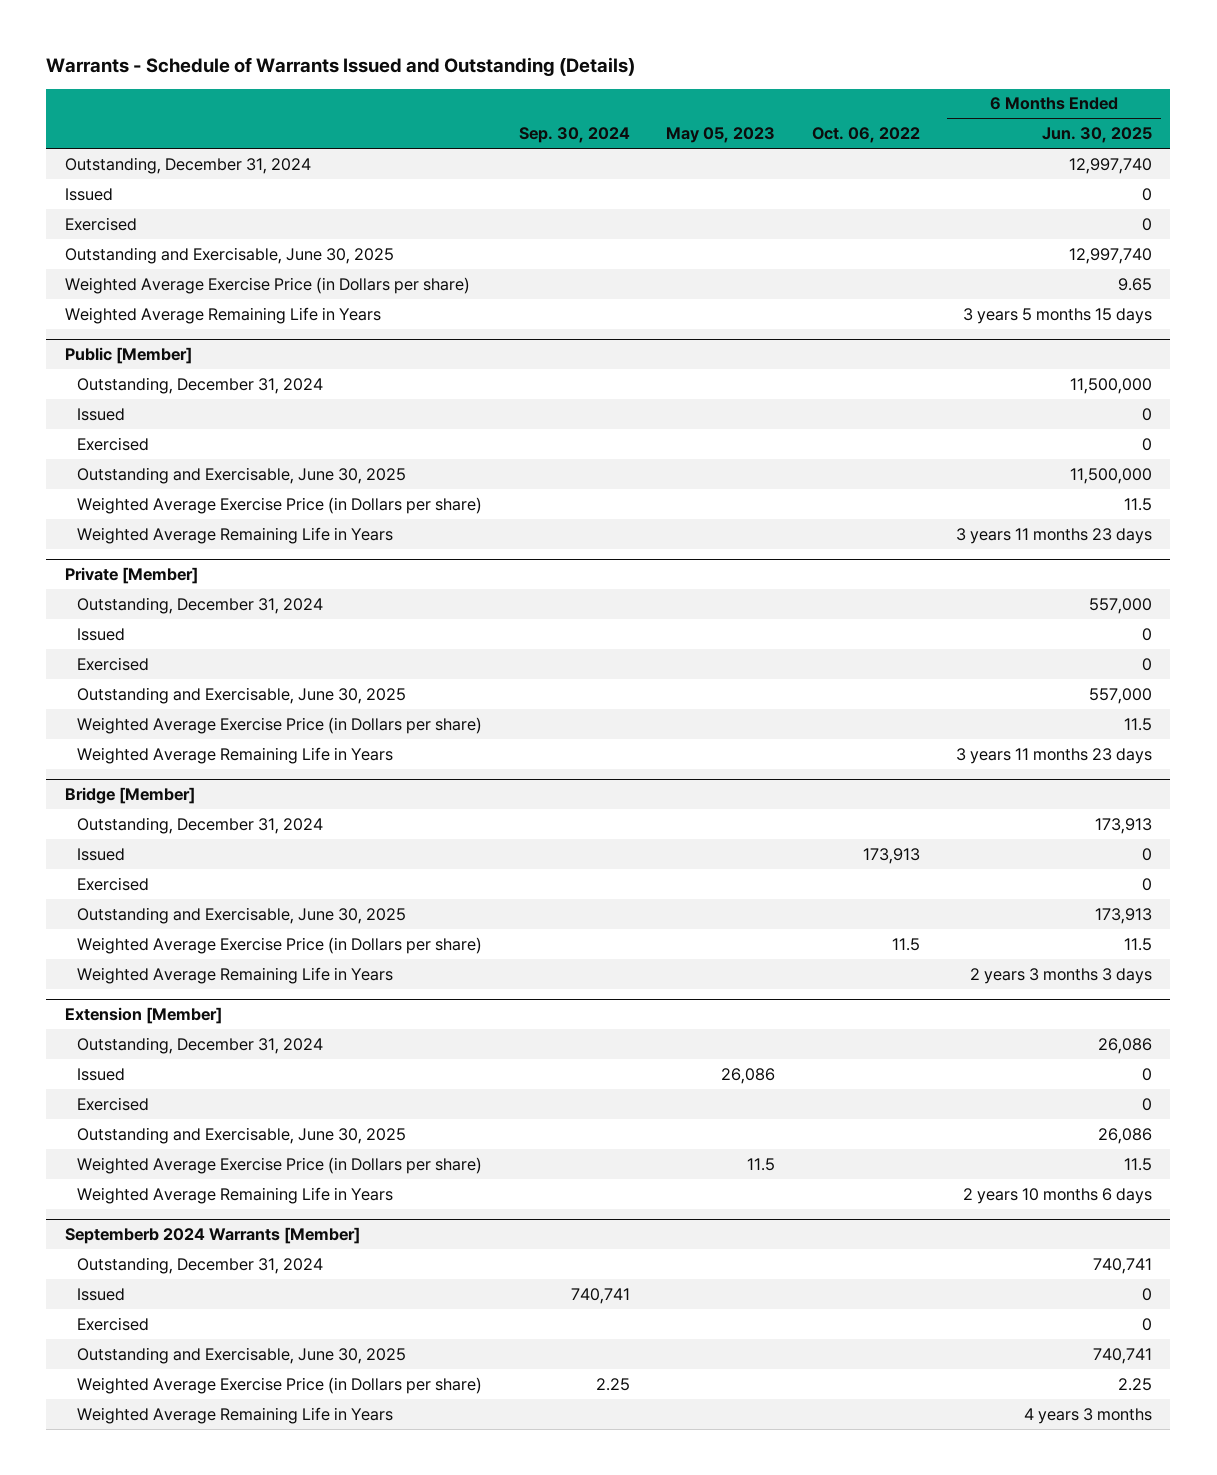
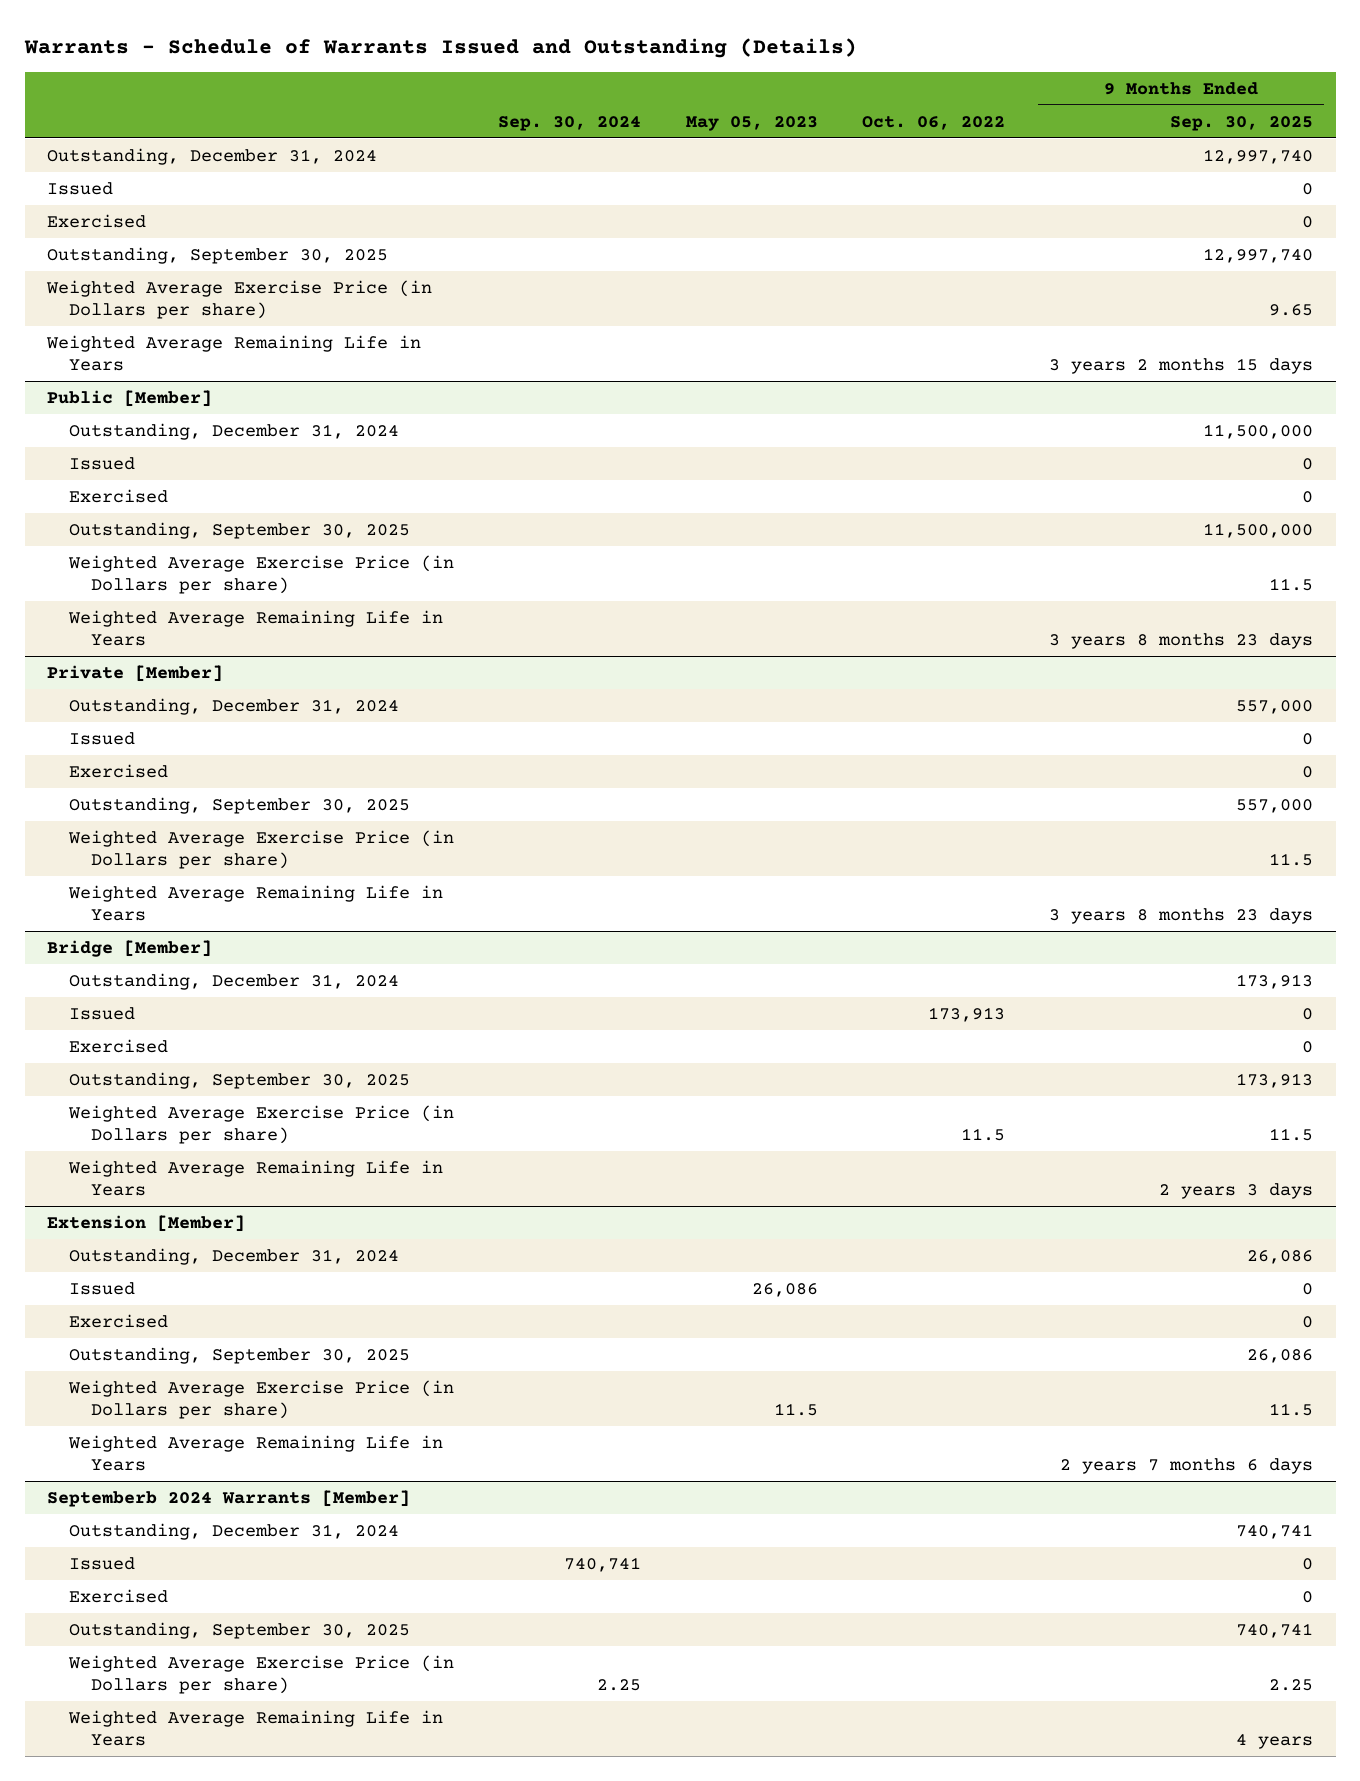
- | Sep. 30, 2024 | May 05, 2023 | Oct. 06, 2022 | 6 Months Ended Jun. 30, 2025
+ | Sep. 30, 2024 | May 05, 2023 | Oct. 06, 2022 | 9 Months Ended Sep. 30, 2025
- Outstanding and Exercisable, June 30, 2025 | | | | 12,997,740
+ Outstanding, September 30, 2025 | | | | 12,997,740
@ Public [Member]
- Outstanding and Exercisable, June 30, 2025 | | | | 11,500,000
+ Outstanding, September 30, 2025 | | | | 11,500,000
@ Private [Member]
- Outstanding and Exercisable, June 30, 2025 | | | | 557,000
+ Outstanding, September 30, 2025 | | | | 557,000
@ Bridge [Member]
- Outstanding and Exercisable, June 30, 2025 | | | | 173,913
+ Outstanding, September 30, 2025 | | | | 173,913
@ Extension [Member]
- Outstanding and Exercisable, June 30, 2025 | | | | 26,086
+ Outstanding, September 30, 2025 | | | | 26,086
@ Septemberb 2024 Warrants [Member]
- Outstanding and Exercisable, June 30, 2025 | | | | 740,741
+ Outstanding, September 30, 2025 | | | | 740,741

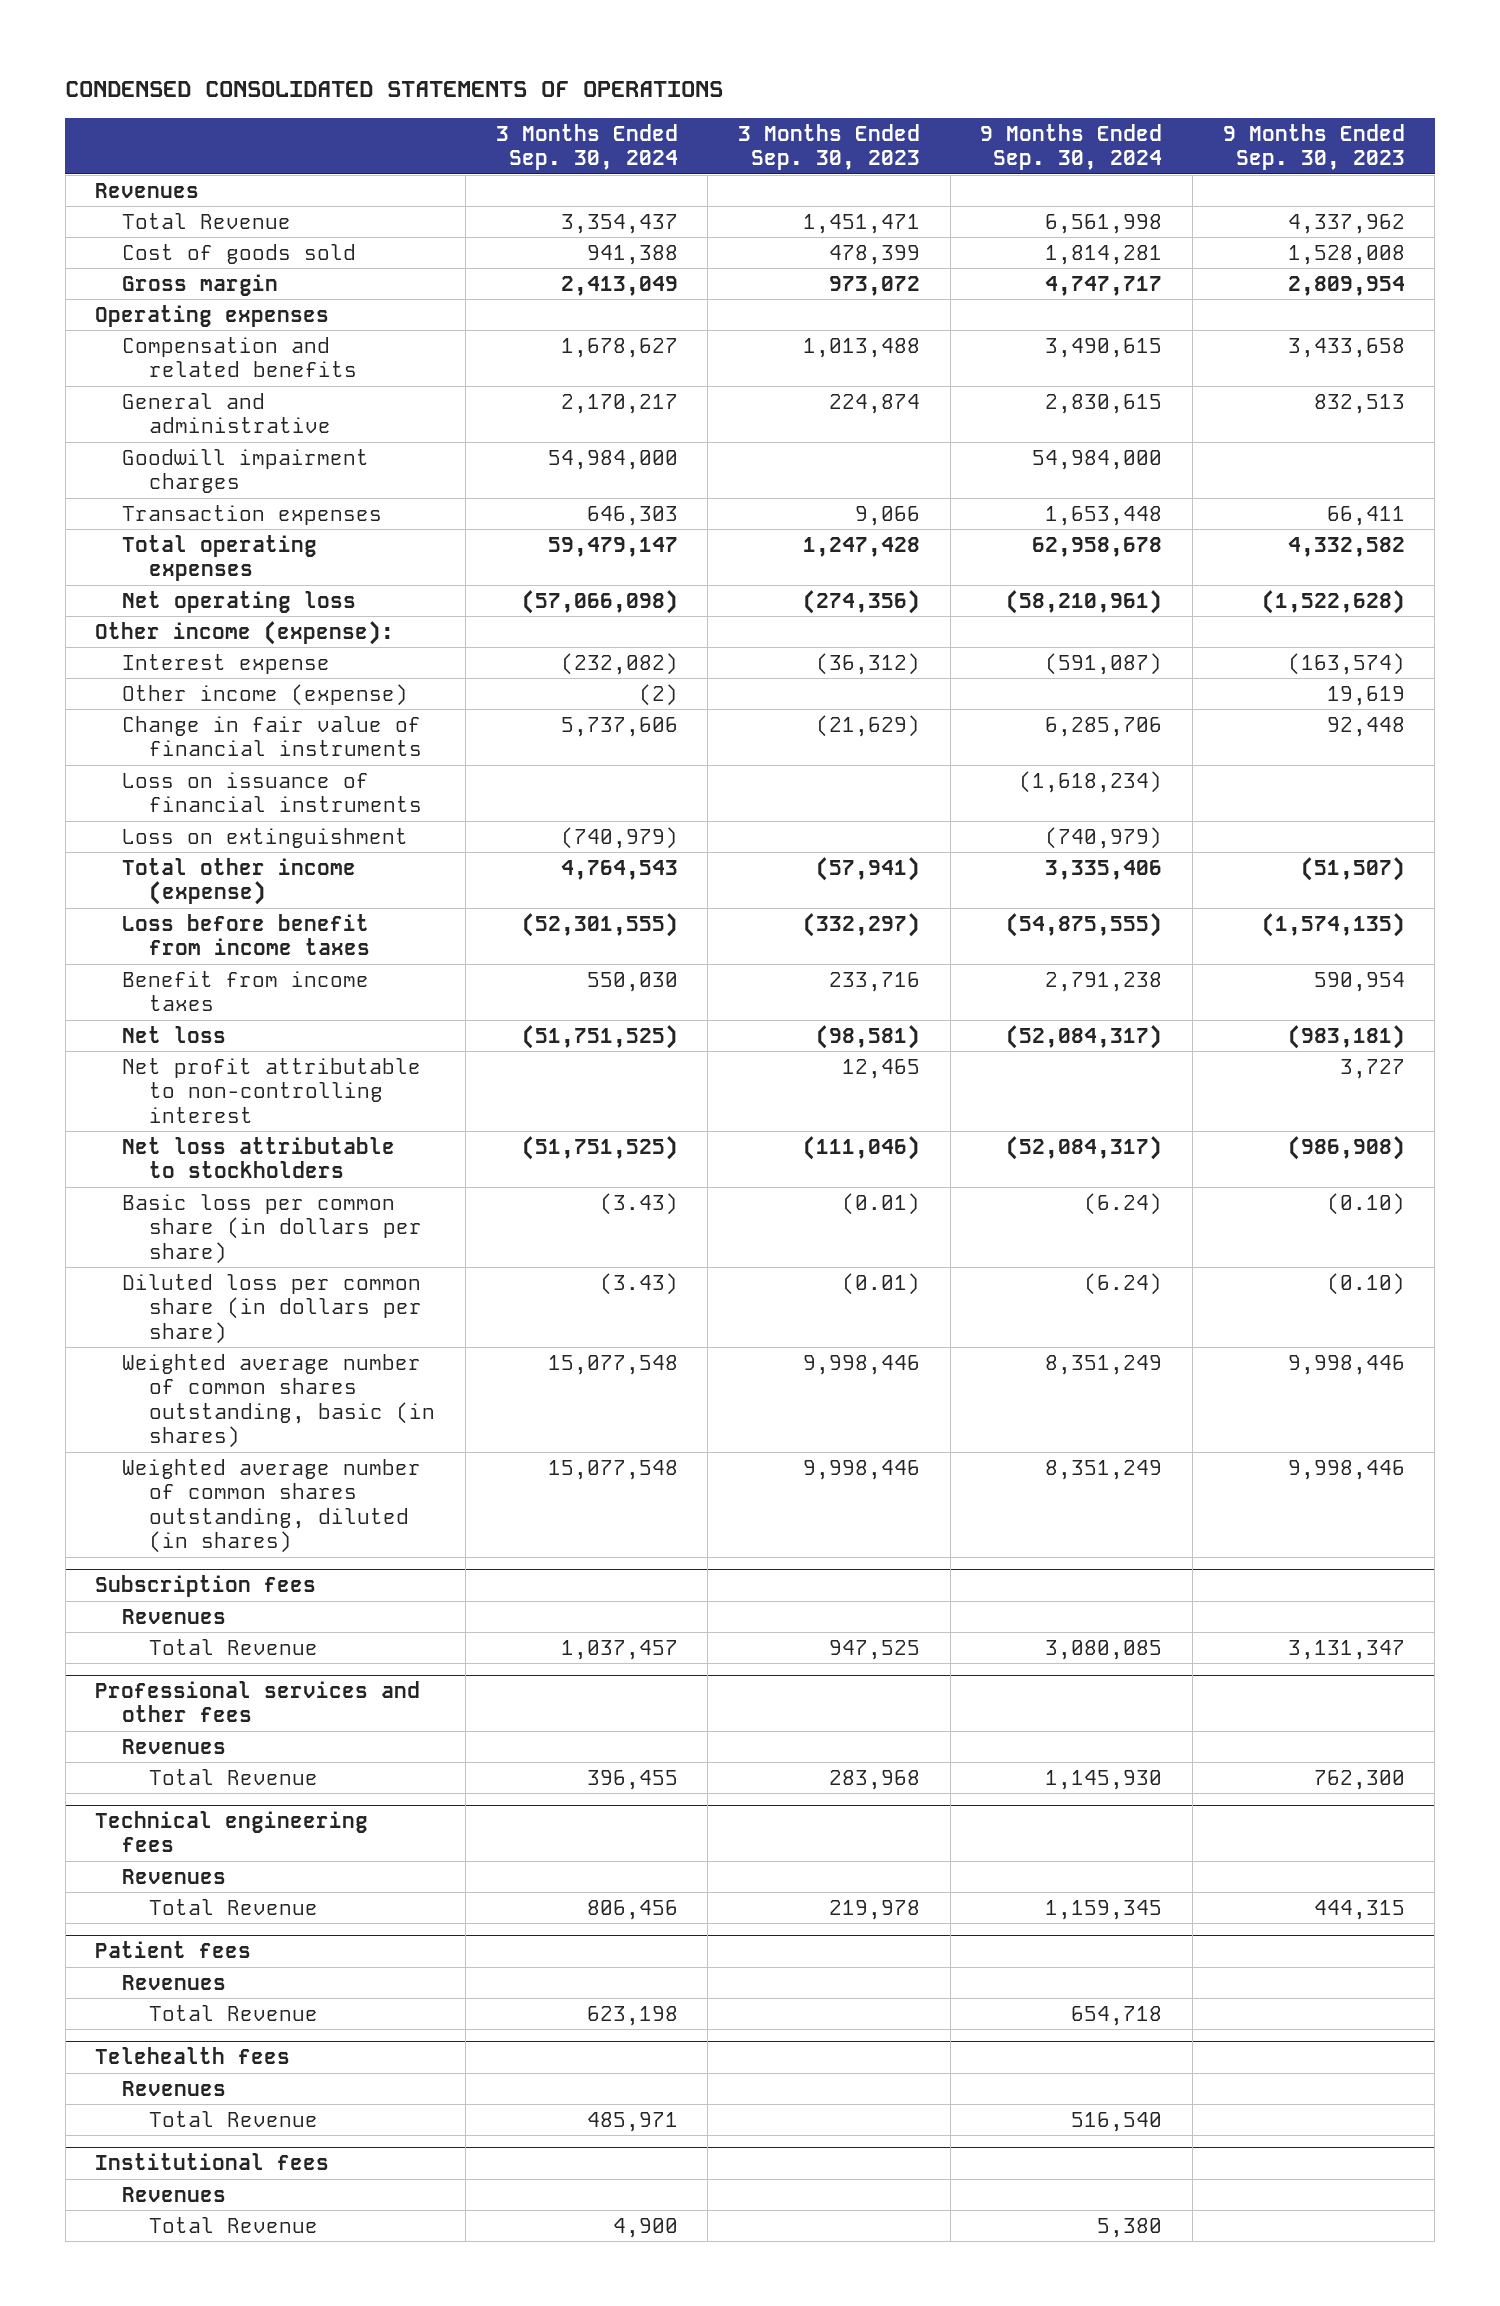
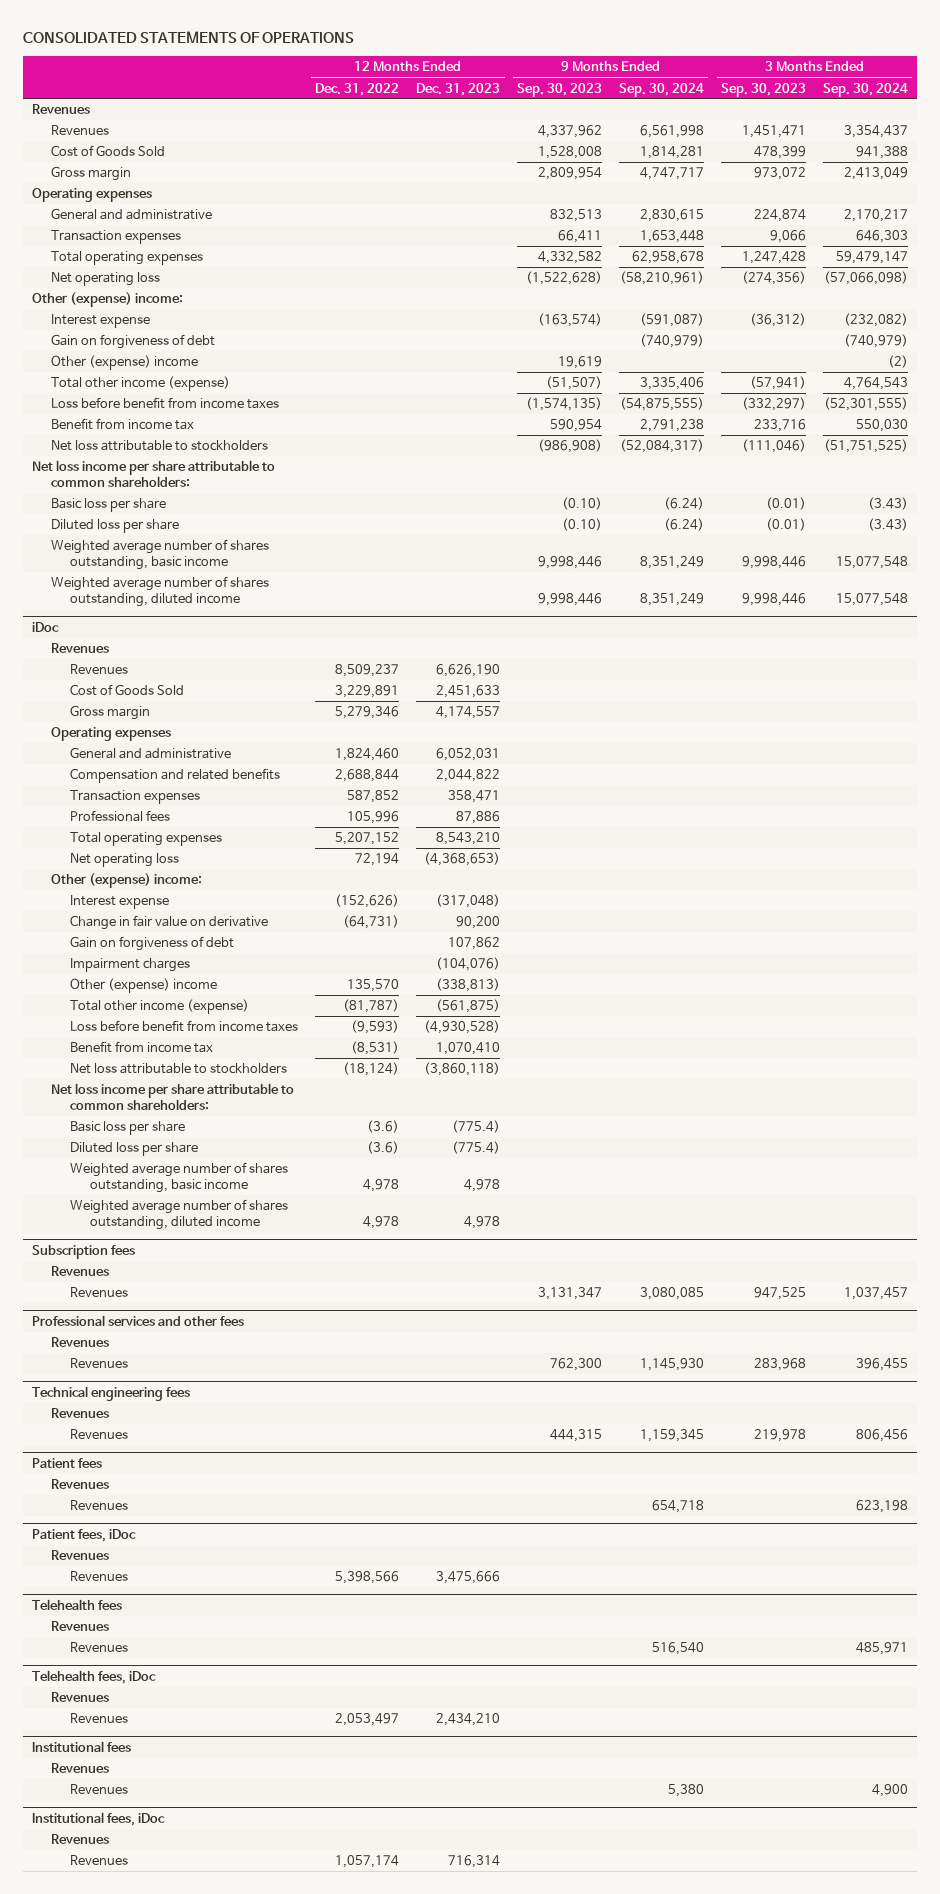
- CONDENSED CONSOLIDATED STATEMENTS OF OPERATIONS
+ CONSOLIDATED STATEMENTS OF OPERATIONS
- | 3 Months Ended Sep. 30, 2024 | 3 Months Ended Sep. 30, 2023 | 9 Months Ended Sep. 30, 2024 | 9 Months Ended Sep. 30, 2023
+ | 12 Months Ended Dec. 31, 2022 | 12 Months Ended Dec. 31, 2023 | 9 Months Ended Sep. 30, 2023 | 9 Months Ended Sep. 30, 2024 | 3 Months Ended Sep. 30, 2023 | 3 Months Ended Sep. 30, 2024
- Total Revenue | 3,354,437 | 1,451,471 | 6,561,998 | 4,337,962
- Cost of goods sold | 941,388 | 478,399 | 1,814,281 | 1,528,008
+ Revenues | | | 4,337,962 | 6,561,998 | 1,451,471 | 3,354,437
+ Cost of Goods Sold | | | 1,528,008 | 1,814,281 | 478,399 | 941,388
- Compensation and related benefits | 1,678,627 | 1,013,488 | 3,490,615 | 3,433,658
- Goodwill impairment charges | 54,984,000 | | 54,984,000 |
- Other income (expense):
+ Other (expense) income:
- Other income (expense) | (2) | | | 19,619
- Change in fair value of financial instruments | 5,737,606 | (21,629) | 6,285,706 | 92,448
- Loss on issuance of financial instruments | | | (1,618,234) |
- Loss on extinguishment | (740,979) | | (740,979) |
+ Gain on forgiveness of debt | | | | (740,979) | | (740,979)
+ Other (expense) income | | | 19,619 | | | (2)
- Benefit from income taxes | 550,030 | 233,716 | 2,791,238 | 590,954
- Net loss | (51,751,525) | (98,581) | (52,084,317) | (983,181)
- Net profit attributable to non-controlling interest | | 12,465 | | 3,727
+ Benefit from income tax | | | 590,954 | 2,791,238 | 233,716 | 550,030
- Basic loss per common share (in dollars per share) | (3.43) | (0.01) | (6.24) | (0.10)
- Diluted loss per common share (in dollars per share) | (3.43) | (0.01) | (6.24) | (0.10)
- Weighted average number of common shares outstanding, basic (in shares) | 15,077,548 | 9,998,446 | 8,351,249 | 9,998,446
- Weighted average number of common shares outstanding, diluted (in shares) | 15,077,548 | 9,998,446 | 8,351,249 | 9,998,446
+ Net loss income per share attributable to common shareholders:
+ Basic loss per share | | | (0.10) | (6.24) | (0.01) | (3.43)
+ Diluted loss per share | | | (0.10) | (6.24) | (0.01) | (3.43)
+ Weighted average number of shares outstanding, basic income | | | 9,998,446 | 8,351,249 | 9,998,446 | 15,077,548
+ Weighted average number of shares outstanding, diluted income | | | 9,998,446 | 8,351,249 | 9,998,446 | 15,077,548
+ iDoc
+ Revenues
+ Revenues | 8,509,237 | 6,626,190 | | | |
+ Cost of Goods Sold | 3,229,891 | 2,451,633 | | | |
+ Gross margin | 5,279,346 | 4,174,557 | | | |
+ Operating expenses
+ General and administrative | 1,824,460 | 6,052,031 | | | |
+ Compensation and related benefits | 2,688,844 | 2,044,822 | | | |
+ Transaction expenses | 587,852 | 358,471 | | | |
+ Professional fees | 105,996 | 87,886 | | | |
+ Total operating expenses | 5,207,152 | 8,543,210 | | | |
+ Net operating loss | 72,194 | (4,368,653) | | | |
+ Other (expense) income:
+ Interest expense | (152,626) | (317,048) | | | |
+ Change in fair value on derivative | (64,731) | 90,200 | | | |
+ Gain on forgiveness of debt | | 107,862 | | | |
+ Impairment charges | | (104,076) | | | |
+ Other (expense) income | 135,570 | (338,813) | | | |
+ Total other income (expense) | (81,787) | (561,875) | | | |
+ Loss before benefit from income taxes | (9,593) | (4,930,528) | | | |
+ Benefit from income tax | (8,531) | 1,070,410 | | | |
+ Net loss attributable to stockholders | (18,124) | (3,860,118) | | | |
+ Net loss income per share attributable to common shareholders:
+ Basic loss per share | (3.6) | (775.4) | | | |
+ Diluted loss per share | (3.6) | (775.4) | | | |
+ Weighted average number of shares outstanding, basic income | 4,978 | 4,978 | | | |
+ Weighted average number of shares outstanding, diluted income | 4,978 | 4,978 | | | |
@ Subscription fees
- Total Revenue | 1,037,457 | 947,525 | 3,080,085 | 3,131,347
+ Revenues | | | 3,131,347 | 3,080,085 | 947,525 | 1,037,457
@ Professional services and other fees
- Total Revenue | 396,455 | 283,968 | 1,145,930 | 762,300
+ Revenues | | | 762,300 | 1,145,930 | 283,968 | 396,455
@ Technical engineering fees
- Total Revenue | 806,456 | 219,978 | 1,159,345 | 444,315
+ Revenues | | | 444,315 | 1,159,345 | 219,978 | 806,456
@ Patient fees
- Total Revenue | 623,198 | | 654,718 |
+ Revenues | | | | 654,718 | | 623,198
+ Patient fees, iDoc
+ Revenues
+ Revenues | 5,398,566 | 3,475,666 | | | |
@ Telehealth fees
- Total Revenue | 485,971 | | 516,540 |
+ Revenues | | | | 516,540 | | 485,971
+ Telehealth fees, iDoc
+ Revenues
+ Revenues | 2,053,497 | 2,434,210 | | | |
@ Institutional fees
- Total Revenue | 4,900 | | 5,380 |
+ Revenues | | | | 5,380 | | 4,900
+ Institutional fees, iDoc
+ Revenues
+ Revenues | 1,057,174 | 716,314 | | | |

